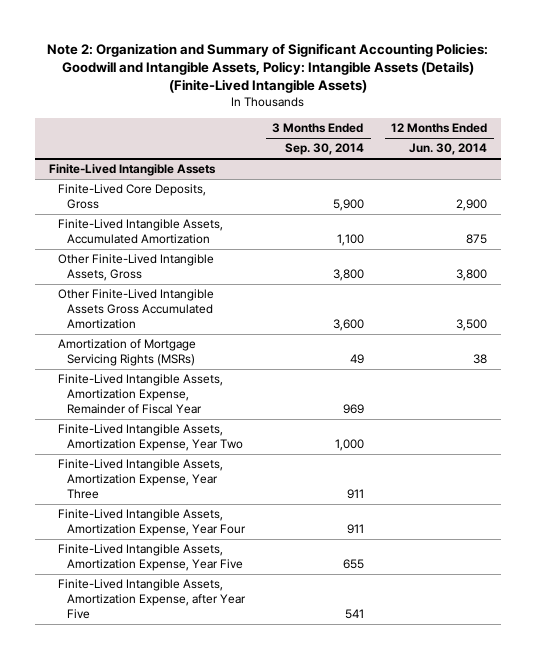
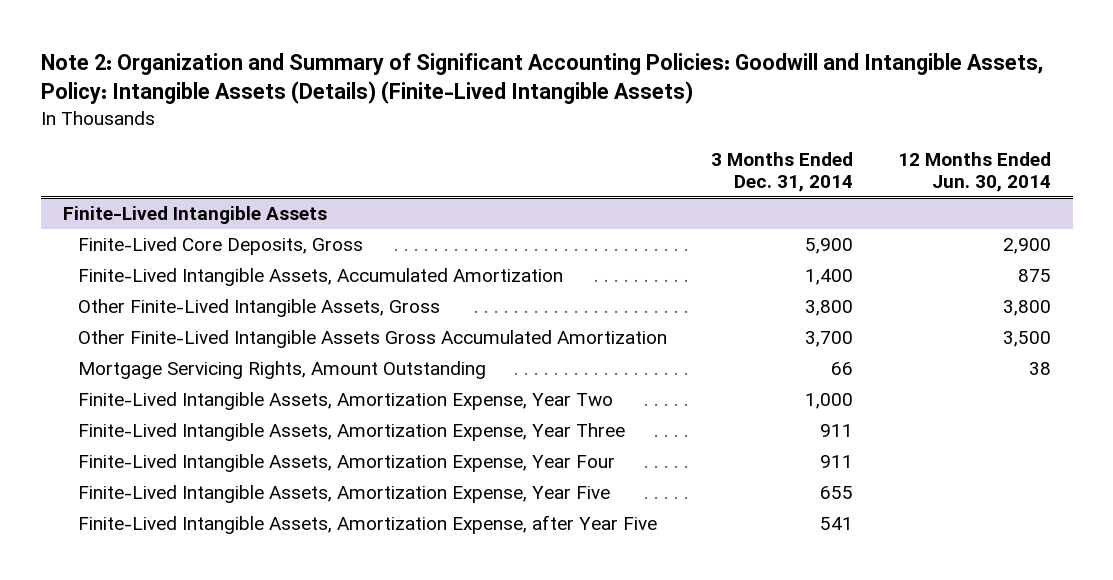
- | 3 Months Ended Sep. 30, 2014 | 12 Months Ended Jun. 30, 2014
+ | 3 Months Ended Dec. 31, 2014 | 12 Months Ended Jun. 30, 2014
@ Finite-Lived Intangible Assets
- Amortization of Mortgage Servicing Rights (MSRs) | 49 | 38
- Finite-Lived Intangible Assets, Amortization Expense, Remainder of Fiscal Year | 969 |
+ Mortgage Servicing Rights, Amount Outstanding | 66 | 38

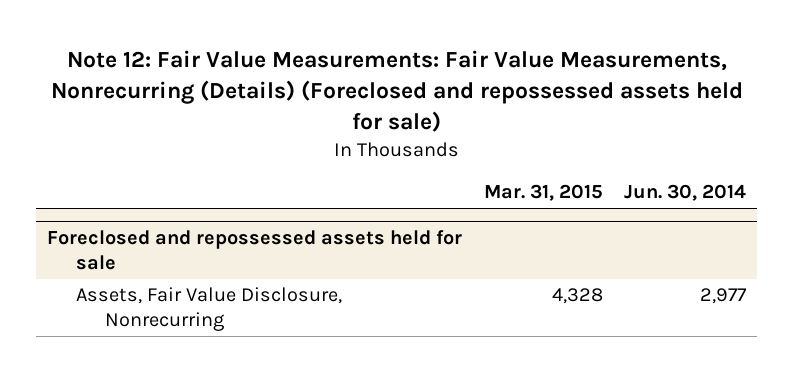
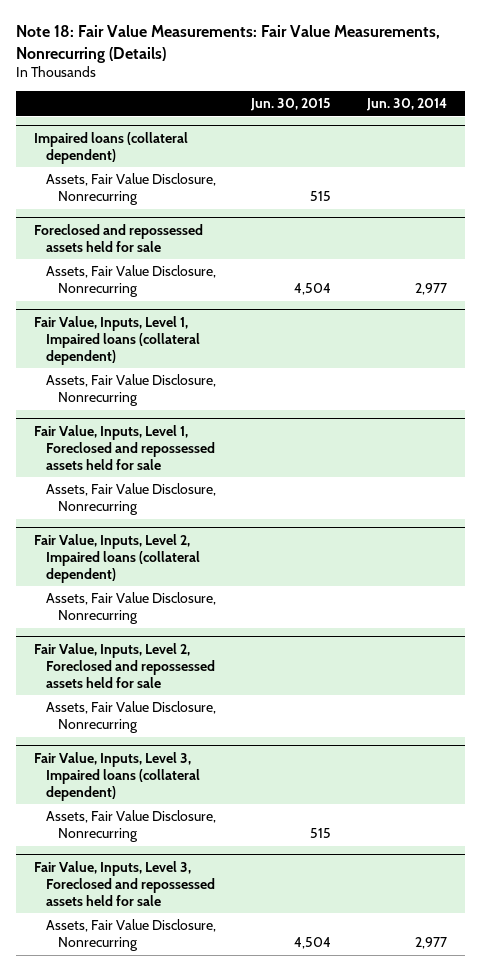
- Note 12: Fair Value Measurements: Fair Value Measurements, Nonrecurring (Details) (Foreclosed and repossessed assets held for sale)
+ Note 18: Fair Value Measurements: Fair Value Measurements, Nonrecurring (Details)
- | Mar. 31, 2015 | Jun. 30, 2014
+ | Jun. 30, 2015 | Jun. 30, 2014
+ Impaired loans (collateral dependent)
+ Assets, Fair Value Disclosure, Nonrecurring | 515 |
+ Fair Value, Inputs, Level 1, Impaired loans (collateral dependent)
+ Assets, Fair Value Disclosure, Nonrecurring
+ Fair Value, Inputs, Level 1, Foreclosed and repossessed assets held for sale
+ Assets, Fair Value Disclosure, Nonrecurring
+ Fair Value, Inputs, Level 2, Impaired loans (collateral dependent)
+ Assets, Fair Value Disclosure, Nonrecurring
+ Fair Value, Inputs, Level 2, Foreclosed and repossessed assets held for sale
+ Assets, Fair Value Disclosure, Nonrecurring
+ Fair Value, Inputs, Level 3, Impaired loans (collateral dependent)
+ Assets, Fair Value Disclosure, Nonrecurring | 515 |
+ Fair Value, Inputs, Level 3, Foreclosed and repossessed assets held for sale
+ Assets, Fair Value Disclosure, Nonrecurring | 4,504 | 2,977

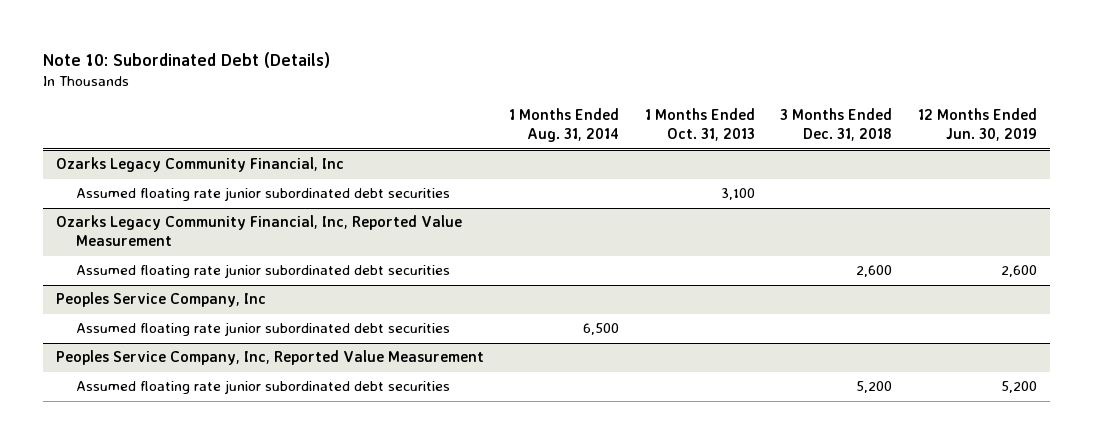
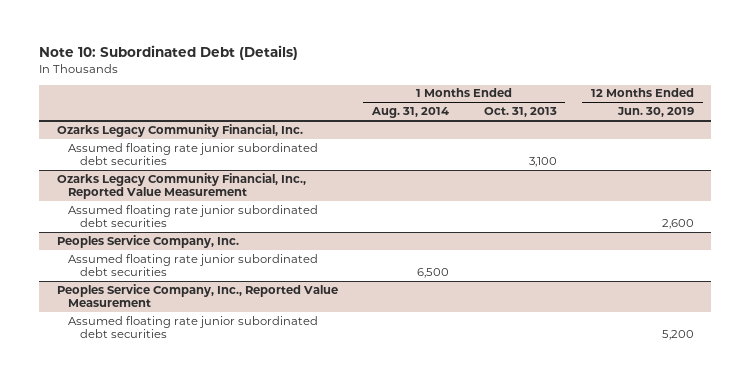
- | 1 Months Ended Aug. 31, 2014 | 1 Months Ended Oct. 31, 2013 | 3 Months Ended Dec. 31, 2018 | 12 Months Ended Jun. 30, 2019
+ | 1 Months Ended Aug. 31, 2014 | 1 Months Ended Oct. 31, 2013 | 12 Months Ended Jun. 30, 2019
- Ozarks Legacy Community Financial, Inc
+ Ozarks Legacy Community Financial, Inc.
- Ozarks Legacy Community Financial, Inc, Reported Value Measurement
+ Ozarks Legacy Community Financial, Inc., Reported Value Measurement
- Peoples Service Company, Inc
+ Peoples Service Company, Inc.
- Peoples Service Company, Inc, Reported Value Measurement
+ Peoples Service Company, Inc., Reported Value Measurement

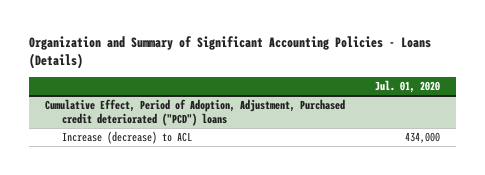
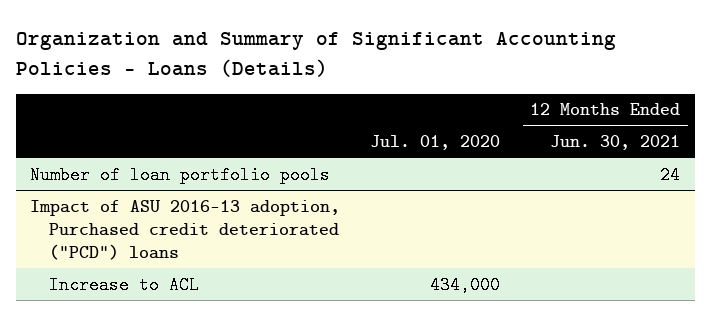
- | Jul. 01, 2020
+ | Jul. 01, 2020 | 12 Months Ended Jun. 30, 2021
- Cumulative Effect, Period of Adoption, Adjustment, Purchased credit deteriorated ("PCD") loans
- Increase (decrease) to ACL | 434,000
+ Number of loan portfolio pools | | 24
+ Impact of ASU 2016-13 adoption, Purchased credit deteriorated ("PCD") loans
+ Increase to ACL | 434,000 |

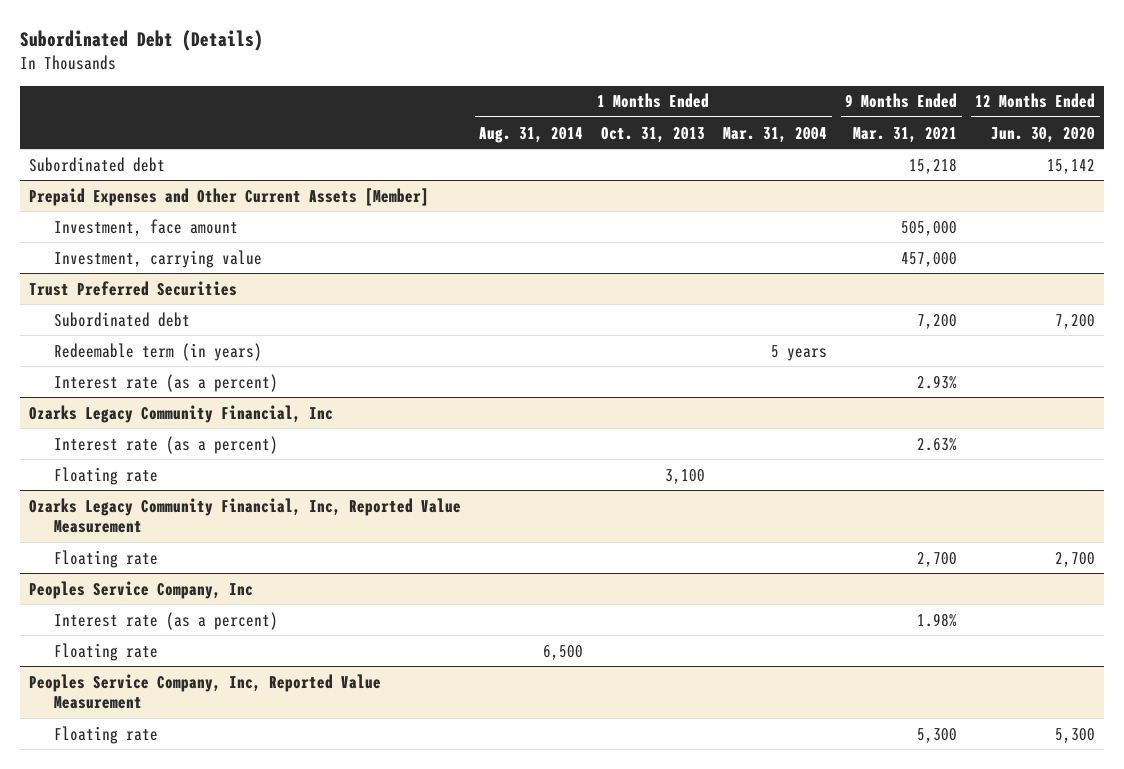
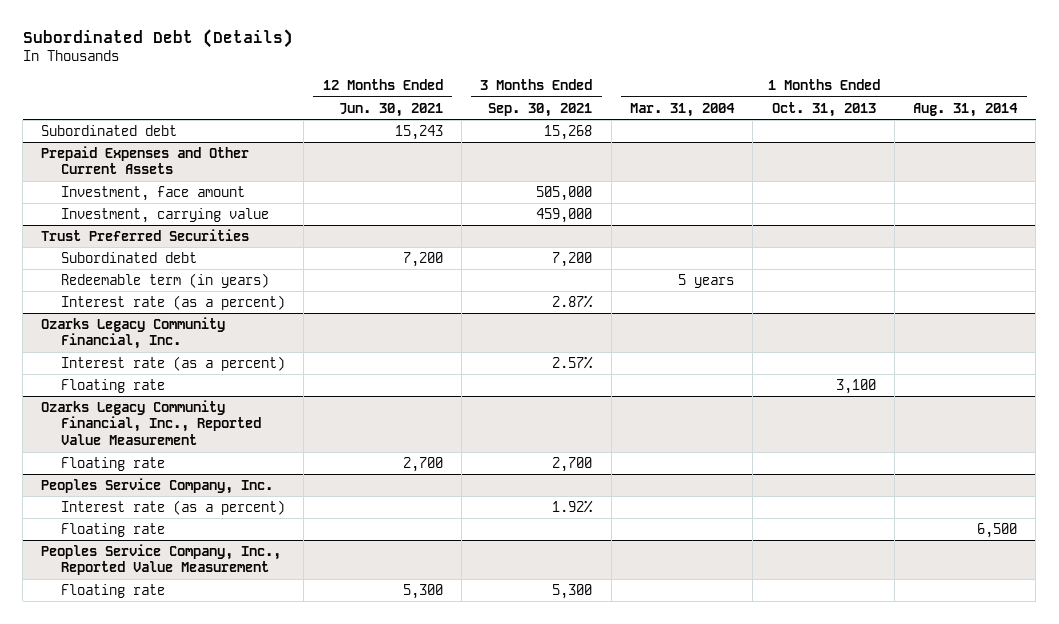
- | 1 Months Ended Aug. 31, 2014 | 1 Months Ended Oct. 31, 2013 | 1 Months Ended Mar. 31, 2004 | 9 Months Ended Mar. 31, 2021 | 12 Months Ended Jun. 30, 2020
+ | 12 Months Ended Jun. 30, 2021 | 3 Months Ended Sep. 30, 2021 | 1 Months Ended Mar. 31, 2004 | 1 Months Ended Oct. 31, 2013 | 1 Months Ended Aug. 31, 2014
- Prepaid Expenses and Other Current Assets [Member]
+ Prepaid Expenses and Other Current Assets
- Ozarks Legacy Community Financial, Inc
+ Ozarks Legacy Community Financial, Inc.
- Ozarks Legacy Community Financial, Inc, Reported Value Measurement
+ Ozarks Legacy Community Financial, Inc., Reported Value Measurement
- Peoples Service Company, Inc
+ Peoples Service Company, Inc.
- Peoples Service Company, Inc, Reported Value Measurement
+ Peoples Service Company, Inc., Reported Value Measurement

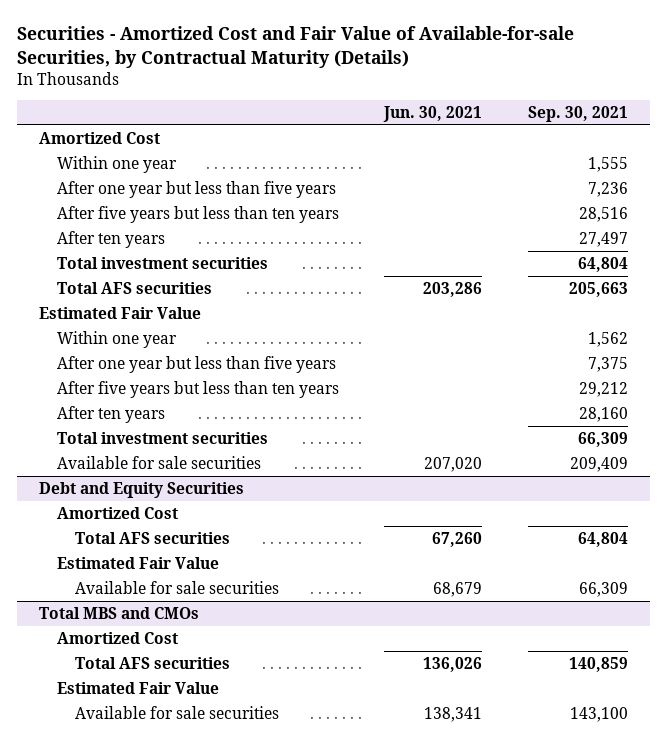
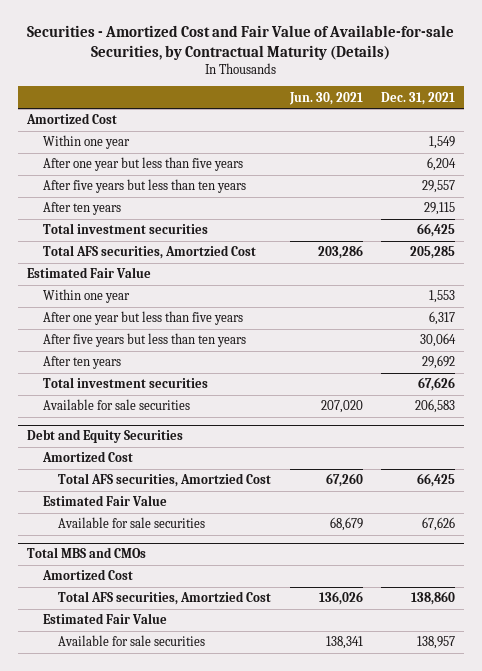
- | Jun. 30, 2021 | Sep. 30, 2021
+ | Jun. 30, 2021 | Dec. 31, 2021
- Total AFS securities | 203,286 | 205,663
+ Total AFS securities, Amortzied Cost | 203,286 | 205,285
@ Debt and Equity Securities
- Total AFS securities | 67,260 | 64,804
+ Total AFS securities, Amortzied Cost | 67,260 | 66,425
@ Total MBS and CMOs
- Total AFS securities | 136,026 | 140,859
+ Total AFS securities, Amortzied Cost | 136,026 | 138,860

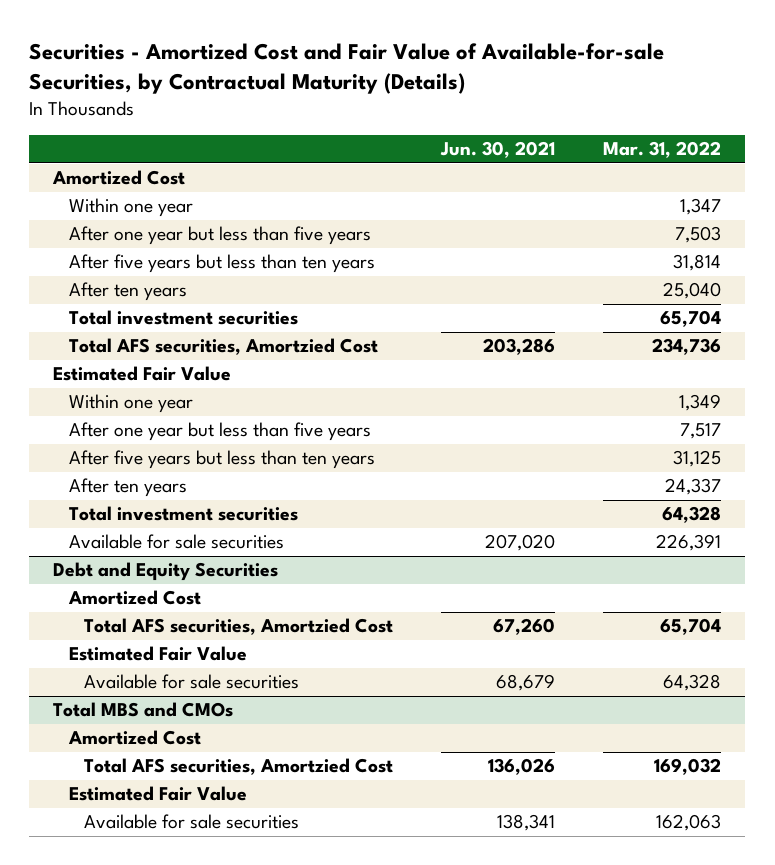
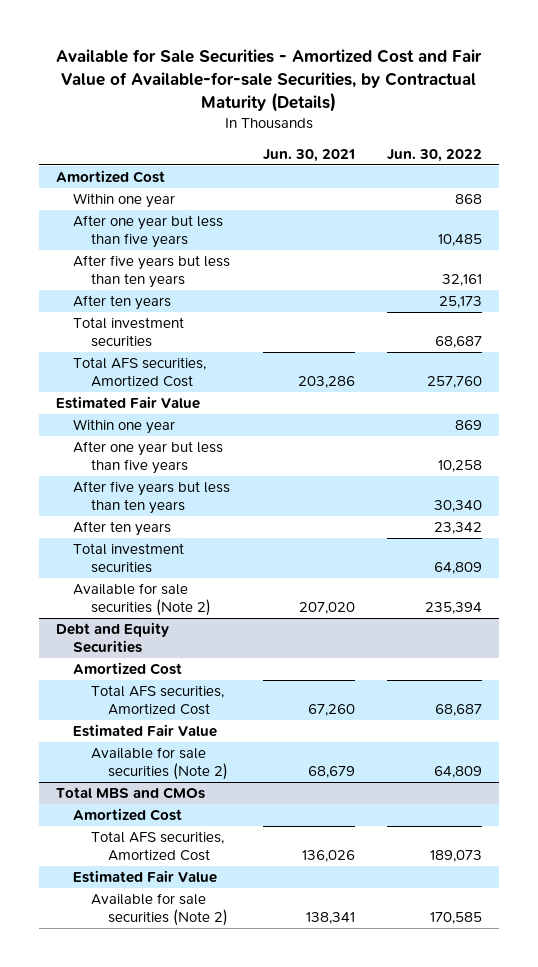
- Securities - Amortized Cost and Fair Value of Available-for-sale Securities, by Contractual Maturity (Details)
+ Available for Sale Securities - Amortized Cost and Fair Value of Available-for-sale Securities, by Contractual Maturity (Details)
- | Jun. 30, 2021 | Mar. 31, 2022
+ | Jun. 30, 2021 | Jun. 30, 2022
- Total AFS securities, Amortzied Cost | 203,286 | 234,736
+ Total AFS securities, Amortized Cost | 203,286 | 257,760
- Available for sale securities | 207,020 | 226,391
+ Available for sale securities (Note 2) | 207,020 | 235,394
@ Debt and Equity Securities
- Total AFS securities, Amortzied Cost | 67,260 | 65,704
+ Total AFS securities, Amortized Cost | 67,260 | 68,687
- Available for sale securities | 68,679 | 64,328
+ Available for sale securities (Note 2) | 68,679 | 64,809
@ Total MBS and CMOs
- Total AFS securities, Amortzied Cost | 136,026 | 169,032
+ Total AFS securities, Amortized Cost | 136,026 | 189,073
- Available for sale securities | 138,341 | 162,063
+ Available for sale securities (Note 2) | 138,341 | 170,585

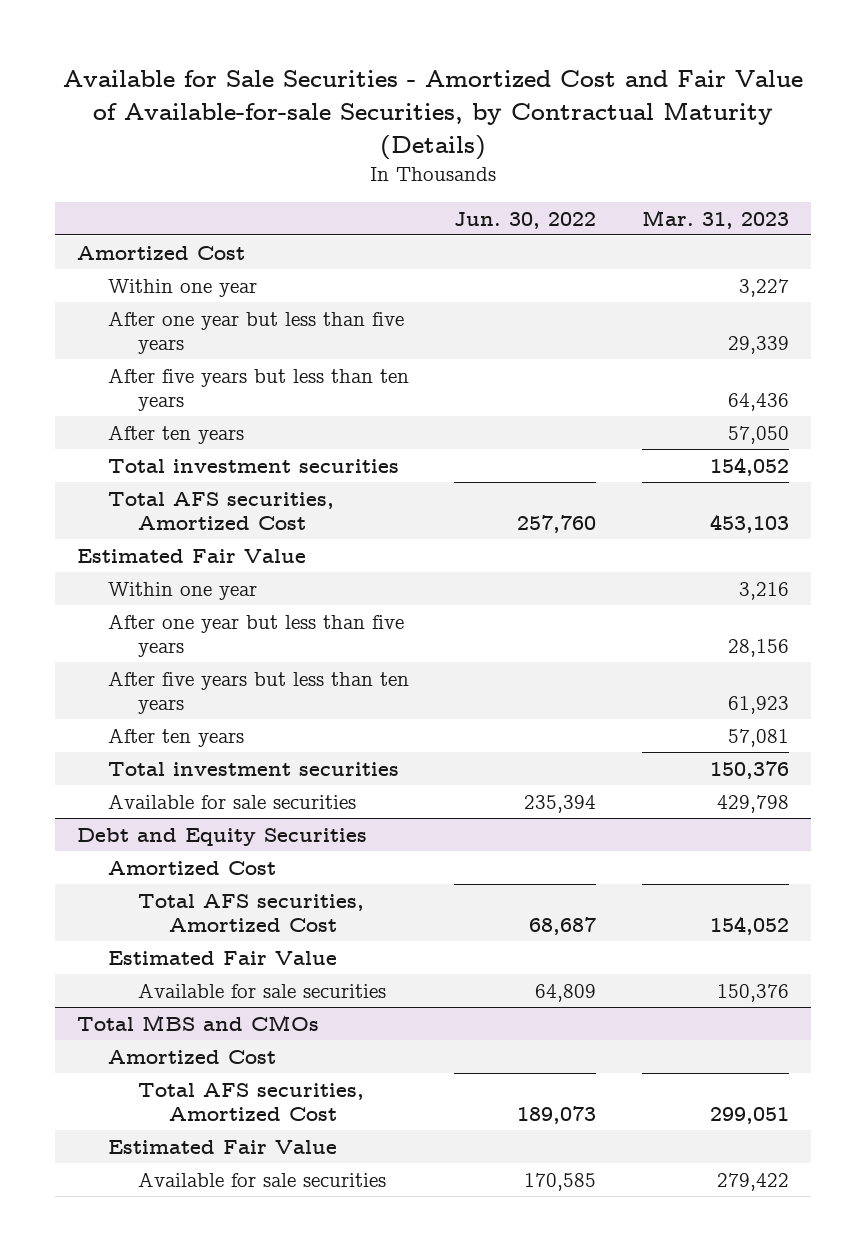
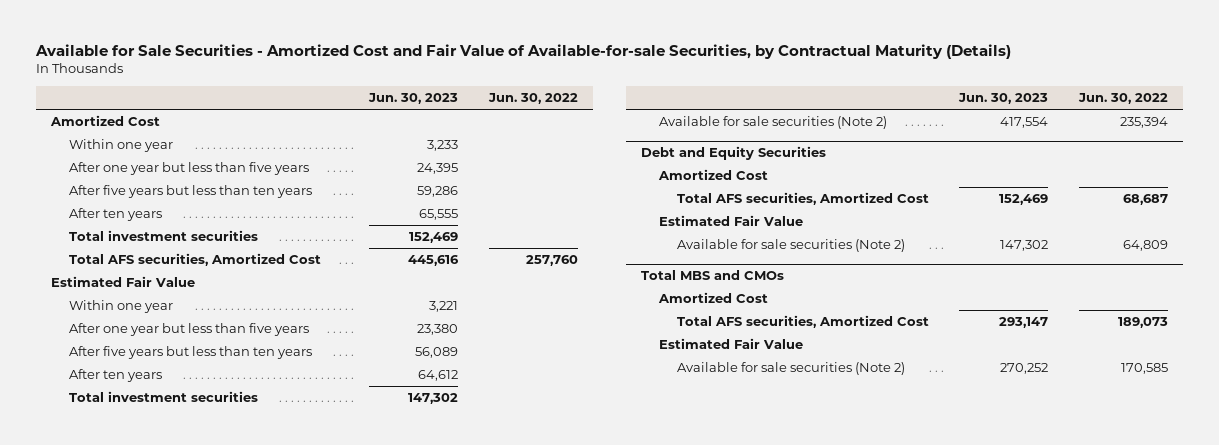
- | Jun. 30, 2022 | Mar. 31, 2023
+ | Jun. 30, 2023 | Jun. 30, 2022
- Available for sale securities | 235,394 | 429,798
+ Available for sale securities (Note 2) | 417,554 | 235,394
@ Debt and Equity Securities
- Available for sale securities | 64,809 | 150,376
+ Available for sale securities (Note 2) | 147,302 | 64,809
@ Total MBS and CMOs
- Available for sale securities | 170,585 | 279,422
+ Available for sale securities (Note 2) | 270,252 | 170,585

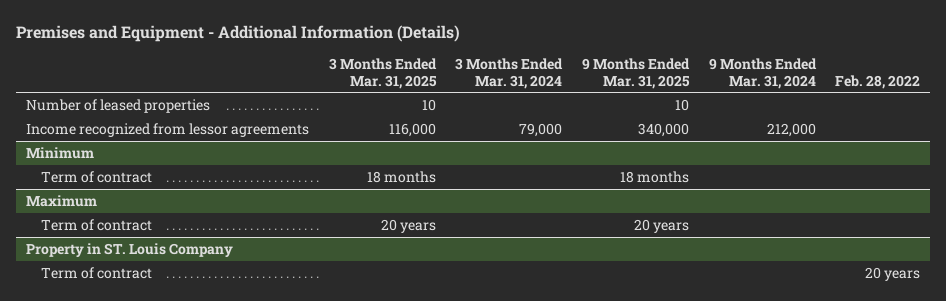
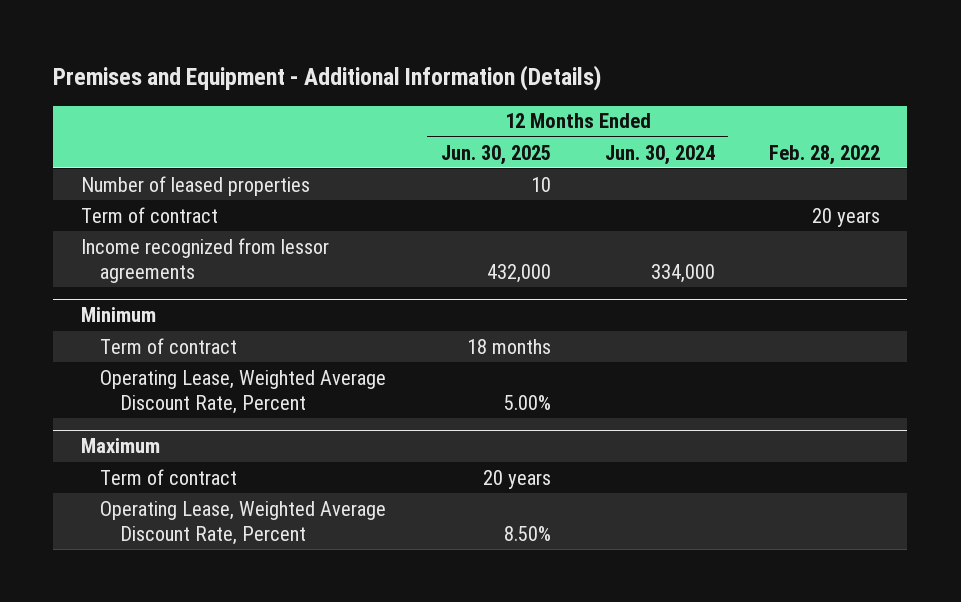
- | 3 Months Ended Mar. 31, 2025 | 3 Months Ended Mar. 31, 2024 | 9 Months Ended Mar. 31, 2025 | 9 Months Ended Mar. 31, 2024 | Feb. 28, 2022
+ | 12 Months Ended Jun. 30, 2025 | 12 Months Ended Jun. 30, 2024 | Feb. 28, 2022
+ Term of contract | | | 20 years
@ Minimum
+ Operating Lease, Weighted Average Discount Rate, Percent | 5.00% | |
- Property in ST. Louis Company
- Term of contract | | | | | 20 years
@ Maximum
+ Operating Lease, Weighted Average Discount Rate, Percent | 8.50% | |

